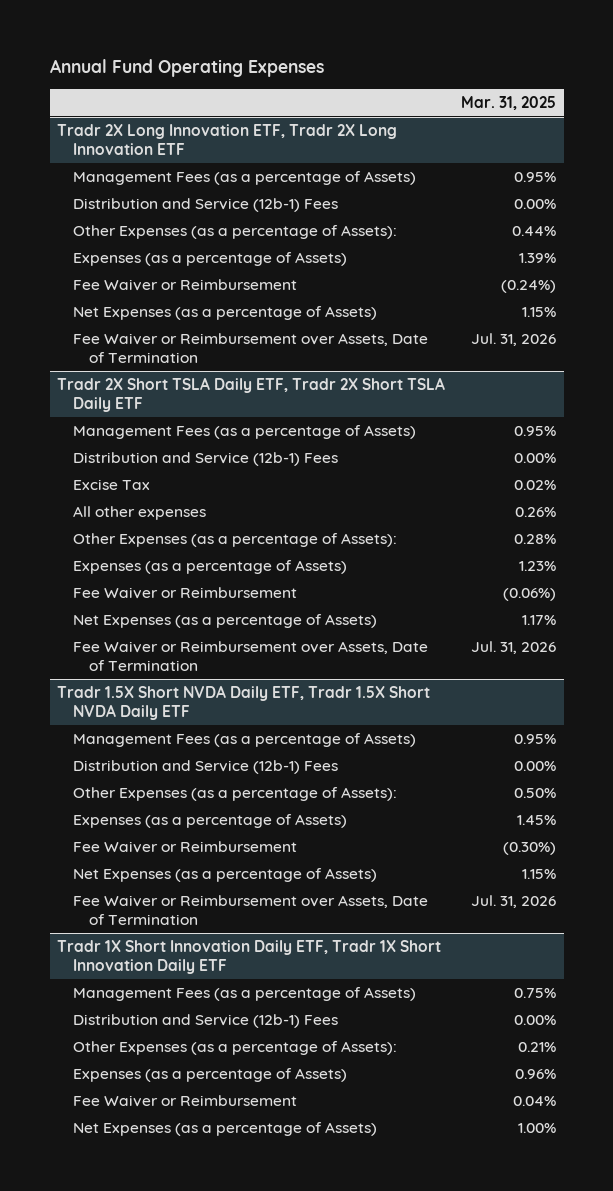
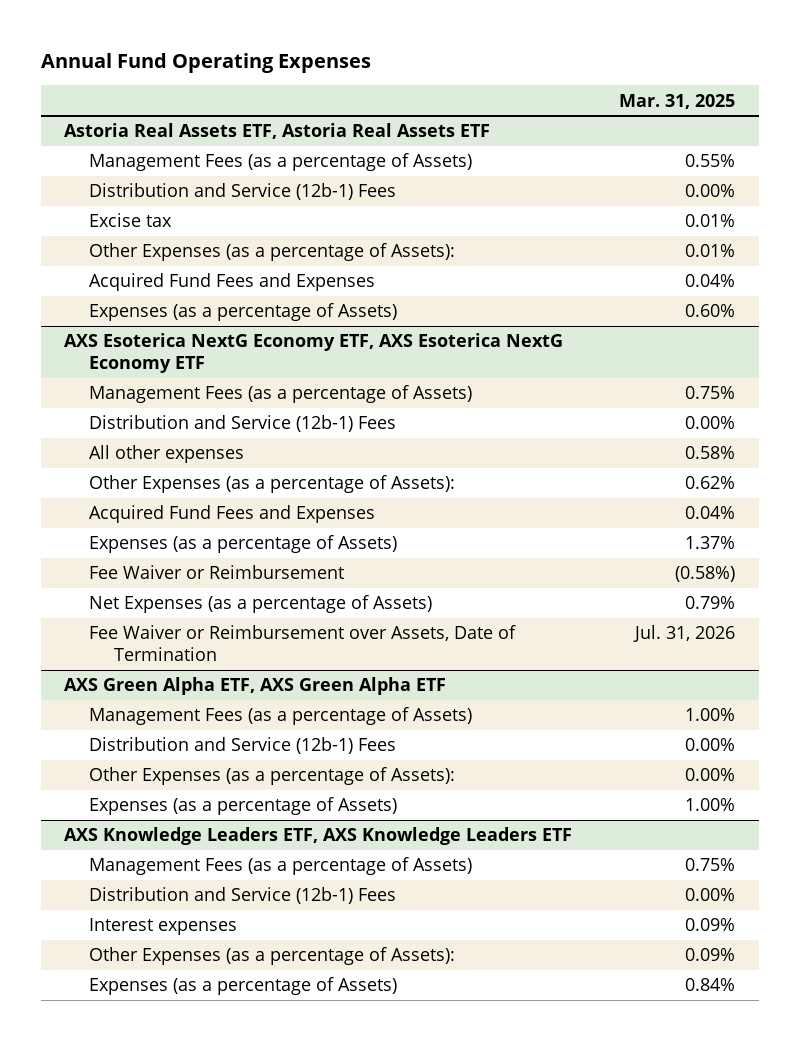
- Tradr 2X Long Innovation ETF, Tradr 2X Long Innovation ETF
- Management Fees (as a percentage of Assets) | 0.95%
+ Astoria Real Assets ETF, Astoria Real Assets ETF
+ Management Fees (as a percentage of Assets) | 0.55%
- Other Expenses (as a percentage of Assets): | 0.44%
- Expenses (as a percentage of Assets) | 1.39%
- Fee Waiver or Reimbursement | (0.24%)
- Net Expenses (as a percentage of Assets) | 1.15%
- Fee Waiver or Reimbursement over Assets, Date of Termination | Jul. 31, 2026
- Tradr 2X Short TSLA Daily ETF, Tradr 2X Short TSLA Daily ETF
- Management Fees (as a percentage of Assets) | 0.95%
+ Excise tax | 0.01%
+ Other Expenses (as a percentage of Assets): | 0.01%
+ Acquired Fund Fees and Expenses | 0.04%
+ Expenses (as a percentage of Assets) | 0.60%
+ AXS Esoterica NextG Economy ETF, AXS Esoterica NextG Economy ETF
+ Management Fees (as a percentage of Assets) | 0.75%
- Excise Tax | 0.02%
- All other expenses | 0.26%
- Other Expenses (as a percentage of Assets): | 0.28%
- Expenses (as a percentage of Assets) | 1.23%
- Fee Waiver or Reimbursement | (0.06%)
- Net Expenses (as a percentage of Assets) | 1.17%
+ All other expenses | 0.58%
+ Other Expenses (as a percentage of Assets): | 0.62%
+ Acquired Fund Fees and Expenses | 0.04%
+ Expenses (as a percentage of Assets) | 1.37%
+ Fee Waiver or Reimbursement | (0.58%)
+ Net Expenses (as a percentage of Assets) | 0.79%
- Tradr 1.5X Short NVDA Daily ETF, Tradr 1.5X Short NVDA Daily ETF
- Management Fees (as a percentage of Assets) | 0.95%
+ AXS Green Alpha ETF, AXS Green Alpha ETF
+ Management Fees (as a percentage of Assets) | 1.00%
- Other Expenses (as a percentage of Assets): | 0.50%
- Expenses (as a percentage of Assets) | 1.45%
- Fee Waiver or Reimbursement | (0.30%)
- Net Expenses (as a percentage of Assets) | 1.15%
- Fee Waiver or Reimbursement over Assets, Date of Termination | Jul. 31, 2026
- Tradr 1X Short Innovation Daily ETF, Tradr 1X Short Innovation Daily ETF
+ Other Expenses (as a percentage of Assets): | 0.00%
+ Expenses (as a percentage of Assets) | 1.00%
+ AXS Knowledge Leaders ETF, AXS Knowledge Leaders ETF
- Other Expenses (as a percentage of Assets): | 0.21%
- Expenses (as a percentage of Assets) | 0.96%
- Fee Waiver or Reimbursement | 0.04%
- Net Expenses (as a percentage of Assets) | 1.00%
+ Interest expenses | 0.09%
+ Other Expenses (as a percentage of Assets): | 0.09%
+ Expenses (as a percentage of Assets) | 0.84%

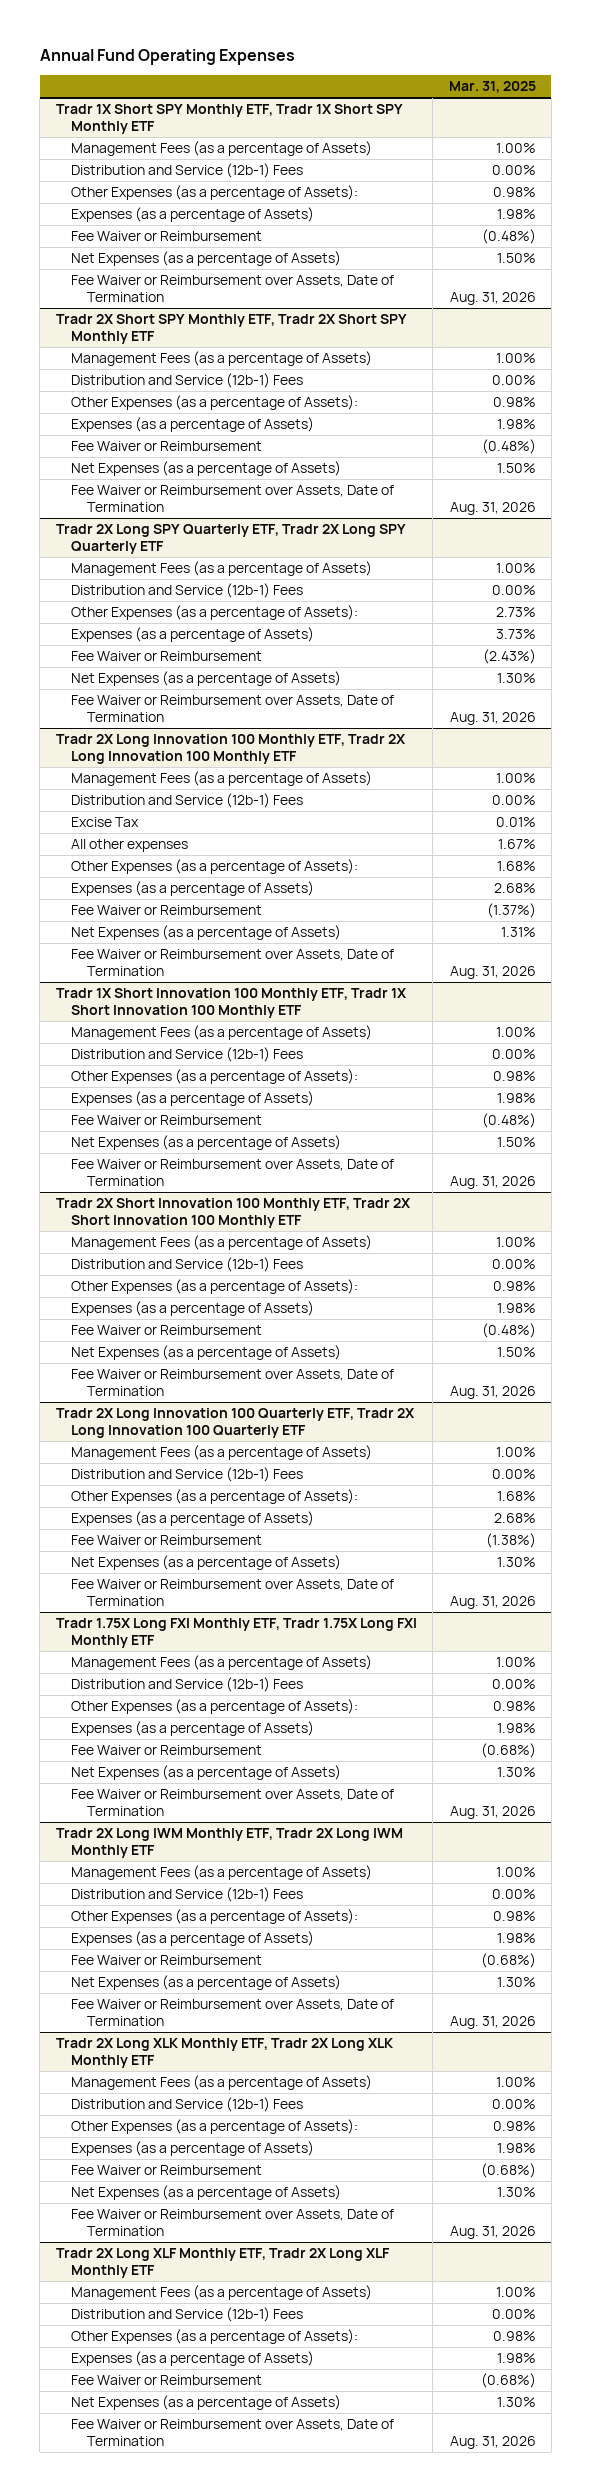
- Astoria Real Assets ETF, Astoria Real Assets ETF
- Management Fees (as a percentage of Assets) | 0.55%
+ Tradr 1X Short SPY Monthly ETF, Tradr 1X Short SPY Monthly ETF
+ Management Fees (as a percentage of Assets) | 1.00%
- Excise tax | 0.01%
- Other Expenses (as a percentage of Assets): | 0.01%
- Acquired Fund Fees and Expenses | 0.04%
- Expenses (as a percentage of Assets) | 0.60%
- AXS Esoterica NextG Economy ETF, AXS Esoterica NextG Economy ETF
- Management Fees (as a percentage of Assets) | 0.75%
+ Other Expenses (as a percentage of Assets): | 0.98%
+ Expenses (as a percentage of Assets) | 1.98%
+ Fee Waiver or Reimbursement | (0.48%)
+ Net Expenses (as a percentage of Assets) | 1.50%
+ Fee Waiver or Reimbursement over Assets, Date of Termination | Aug. 31, 2026
+ Tradr 2X Short SPY Monthly ETF, Tradr 2X Short SPY Monthly ETF
+ Management Fees (as a percentage of Assets) | 1.00%
- All other expenses | 0.58%
- Other Expenses (as a percentage of Assets): | 0.62%
- Acquired Fund Fees and Expenses | 0.04%
- Expenses (as a percentage of Assets) | 1.37%
- Fee Waiver or Reimbursement | (0.58%)
- Net Expenses (as a percentage of Assets) | 0.79%
- Fee Waiver or Reimbursement over Assets, Date of Termination | Jul. 31, 2026
- AXS Green Alpha ETF, AXS Green Alpha ETF
+ Other Expenses (as a percentage of Assets): | 0.98%
+ Expenses (as a percentage of Assets) | 1.98%
+ Fee Waiver or Reimbursement | (0.48%)
+ Net Expenses (as a percentage of Assets) | 1.50%
+ Fee Waiver or Reimbursement over Assets, Date of Termination | Aug. 31, 2026
+ Tradr 2X Long SPY Quarterly ETF, Tradr 2X Long SPY Quarterly ETF
- Other Expenses (as a percentage of Assets): | 0.00%
- Expenses (as a percentage of Assets) | 1.00%
- AXS Knowledge Leaders ETF, AXS Knowledge Leaders ETF
- Management Fees (as a percentage of Assets) | 0.75%
+ Other Expenses (as a percentage of Assets): | 2.73%
+ Expenses (as a percentage of Assets) | 3.73%
+ Fee Waiver or Reimbursement | (2.43%)
+ Net Expenses (as a percentage of Assets) | 1.30%
+ Fee Waiver or Reimbursement over Assets, Date of Termination | Aug. 31, 2026
+ Tradr 2X Long Innovation 100 Monthly ETF, Tradr 2X Long Innovation 100 Monthly ETF
+ Management Fees (as a percentage of Assets) | 1.00%
- Interest expenses | 0.09%
- Other Expenses (as a percentage of Assets): | 0.09%
- Expenses (as a percentage of Assets) | 0.84%
+ Excise Tax | 0.01%
+ All other expenses | 1.67%
+ Other Expenses (as a percentage of Assets): | 1.68%
+ Expenses (as a percentage of Assets) | 2.68%
+ Fee Waiver or Reimbursement | (1.37%)
+ Net Expenses (as a percentage of Assets) | 1.31%
+ Fee Waiver or Reimbursement over Assets, Date of Termination | Aug. 31, 2026
+ Tradr 1X Short Innovation 100 Monthly ETF, Tradr 1X Short Innovation 100 Monthly ETF
+ Management Fees (as a percentage of Assets) | 1.00%
+ Distribution and Service (12b-1) Fees | 0.00%
+ Other Expenses (as a percentage of Assets): | 0.98%
+ Expenses (as a percentage of Assets) | 1.98%
+ Fee Waiver or Reimbursement | (0.48%)
+ Net Expenses (as a percentage of Assets) | 1.50%
+ Fee Waiver or Reimbursement over Assets, Date of Termination | Aug. 31, 2026
+ Tradr 2X Short Innovation 100 Monthly ETF, Tradr 2X Short Innovation 100 Monthly ETF
+ Management Fees (as a percentage of Assets) | 1.00%
+ Distribution and Service (12b-1) Fees | 0.00%
+ Other Expenses (as a percentage of Assets): | 0.98%
+ Expenses (as a percentage of Assets) | 1.98%
+ Fee Waiver or Reimbursement | (0.48%)
+ Net Expenses (as a percentage of Assets) | 1.50%
+ Fee Waiver or Reimbursement over Assets, Date of Termination | Aug. 31, 2026
+ Tradr 2X Long Innovation 100 Quarterly ETF, Tradr 2X Long Innovation 100 Quarterly ETF
+ Management Fees (as a percentage of Assets) | 1.00%
+ Distribution and Service (12b-1) Fees | 0.00%
+ Other Expenses (as a percentage of Assets): | 1.68%
+ Expenses (as a percentage of Assets) | 2.68%
+ Fee Waiver or Reimbursement | (1.38%)
+ Net Expenses (as a percentage of Assets) | 1.30%
+ Fee Waiver or Reimbursement over Assets, Date of Termination | Aug. 31, 2026
+ Tradr 1.75X Long FXI Monthly ETF, Tradr 1.75X Long FXI Monthly ETF
+ Management Fees (as a percentage of Assets) | 1.00%
+ Distribution and Service (12b-1) Fees | 0.00%
+ Other Expenses (as a percentage of Assets): | 0.98%
+ Expenses (as a percentage of Assets) | 1.98%
+ Fee Waiver or Reimbursement | (0.68%)
+ Net Expenses (as a percentage of Assets) | 1.30%
+ Fee Waiver or Reimbursement over Assets, Date of Termination | Aug. 31, 2026
+ Tradr 2X Long IWM Monthly ETF, Tradr 2X Long IWM Monthly ETF
+ Management Fees (as a percentage of Assets) | 1.00%
+ Distribution and Service (12b-1) Fees | 0.00%
+ Other Expenses (as a percentage of Assets): | 0.98%
+ Expenses (as a percentage of Assets) | 1.98%
+ Fee Waiver or Reimbursement | (0.68%)
+ Net Expenses (as a percentage of Assets) | 1.30%
+ Fee Waiver or Reimbursement over Assets, Date of Termination | Aug. 31, 2026
+ Tradr 2X Long XLK Monthly ETF, Tradr 2X Long XLK Monthly ETF
+ Management Fees (as a percentage of Assets) | 1.00%
+ Distribution and Service (12b-1) Fees | 0.00%
+ Other Expenses (as a percentage of Assets): | 0.98%
+ Expenses (as a percentage of Assets) | 1.98%
+ Fee Waiver or Reimbursement | (0.68%)
+ Net Expenses (as a percentage of Assets) | 1.30%
+ Fee Waiver or Reimbursement over Assets, Date of Termination | Aug. 31, 2026
+ Tradr 2X Long XLF Monthly ETF, Tradr 2X Long XLF Monthly ETF
+ Management Fees (as a percentage of Assets) | 1.00%
+ Distribution and Service (12b-1) Fees | 0.00%
+ Other Expenses (as a percentage of Assets): | 0.98%
+ Expenses (as a percentage of Assets) | 1.98%
+ Fee Waiver or Reimbursement | (0.68%)
+ Net Expenses (as a percentage of Assets) | 1.30%
+ Fee Waiver or Reimbursement over Assets, Date of Termination | Aug. 31, 2026

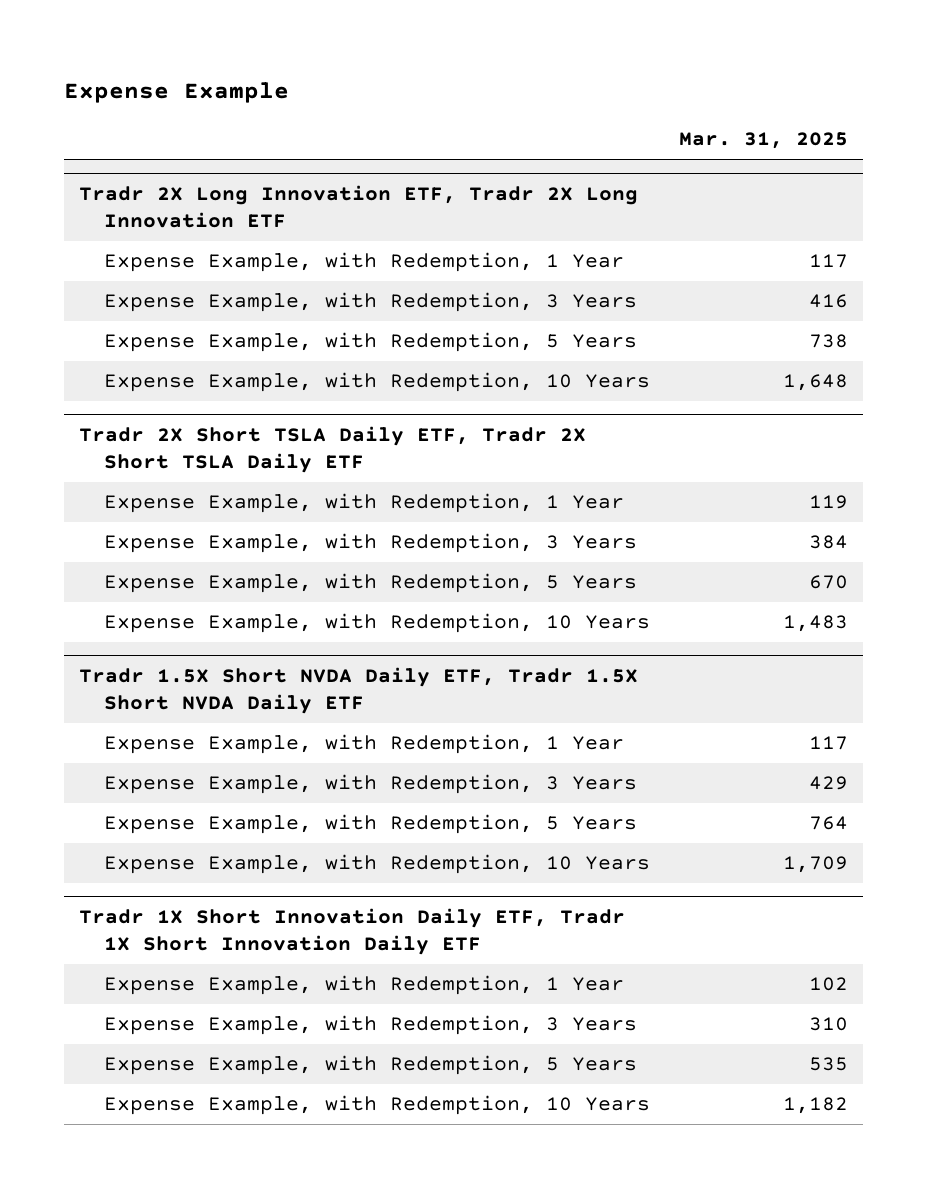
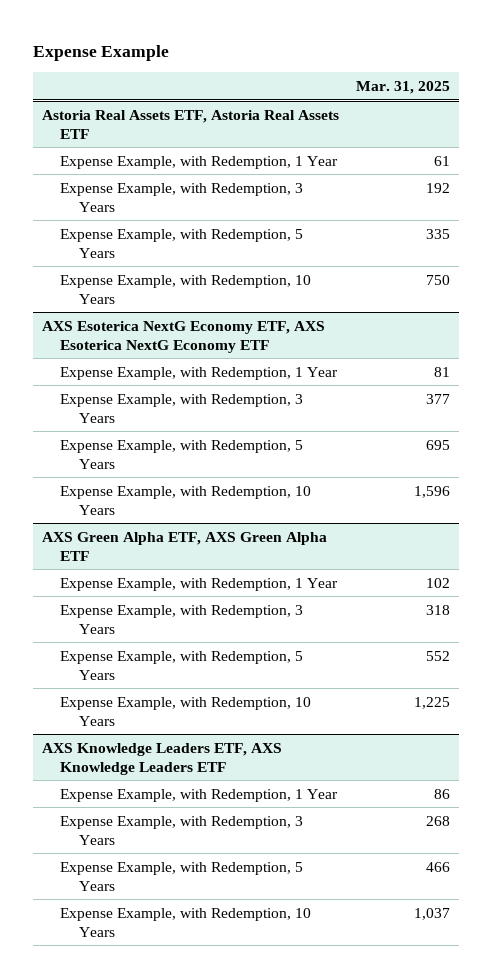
- Tradr 2X Long Innovation ETF, Tradr 2X Long Innovation ETF
- Expense Example, with Redemption, 1 Year | 117
- Expense Example, with Redemption, 3 Years | 416
- Expense Example, with Redemption, 5 Years | 738
- Expense Example, with Redemption, 10 Years | 1,648
- Tradr 2X Short TSLA Daily ETF, Tradr 2X Short TSLA Daily ETF
- Expense Example, with Redemption, 1 Year | 119
- Expense Example, with Redemption, 3 Years | 384
- Expense Example, with Redemption, 5 Years | 670
- Expense Example, with Redemption, 10 Years | 1,483
- Tradr 1.5X Short NVDA Daily ETF, Tradr 1.5X Short NVDA Daily ETF
- Expense Example, with Redemption, 1 Year | 117
- Expense Example, with Redemption, 3 Years | 429
- Expense Example, with Redemption, 5 Years | 764
- Expense Example, with Redemption, 10 Years | 1,709
- Tradr 1X Short Innovation Daily ETF, Tradr 1X Short Innovation Daily ETF
+ Astoria Real Assets ETF, Astoria Real Assets ETF
+ Expense Example, with Redemption, 1 Year | 61
+ Expense Example, with Redemption, 3 Years | 192
+ Expense Example, with Redemption, 5 Years | 335
+ Expense Example, with Redemption, 10 Years | 750
+ AXS Esoterica NextG Economy ETF, AXS Esoterica NextG Economy ETF
+ Expense Example, with Redemption, 1 Year | 81
+ Expense Example, with Redemption, 3 Years | 377
+ Expense Example, with Redemption, 5 Years | 695
+ Expense Example, with Redemption, 10 Years | 1,596
+ AXS Green Alpha ETF, AXS Green Alpha ETF
- Expense Example, with Redemption, 3 Years | 310
- Expense Example, with Redemption, 5 Years | 535
- Expense Example, with Redemption, 10 Years | 1,182
+ Expense Example, with Redemption, 3 Years | 318
+ Expense Example, with Redemption, 5 Years | 552
+ Expense Example, with Redemption, 10 Years | 1,225
+ AXS Knowledge Leaders ETF, AXS Knowledge Leaders ETF
+ Expense Example, with Redemption, 1 Year | 86
+ Expense Example, with Redemption, 3 Years | 268
+ Expense Example, with Redemption, 5 Years | 466
+ Expense Example, with Redemption, 10 Years | 1,037

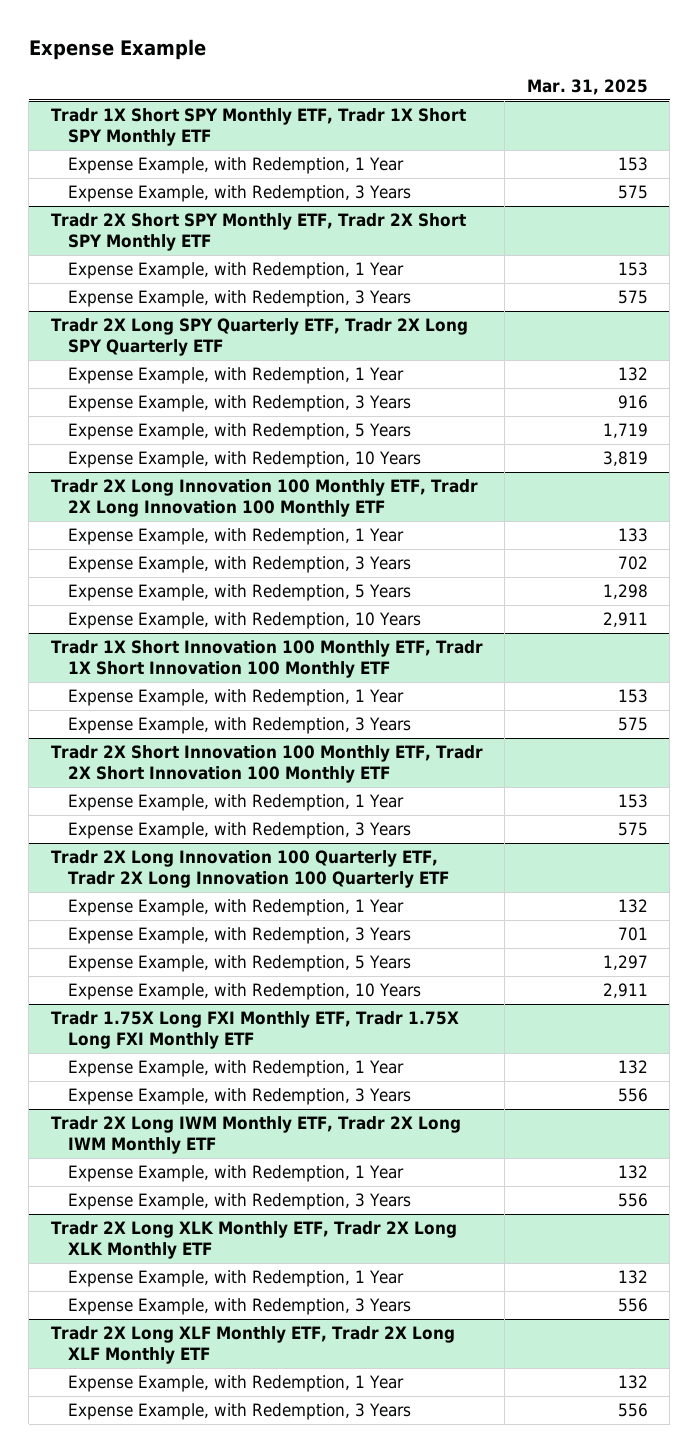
- Astoria Real Assets ETF, Astoria Real Assets ETF
- Expense Example, with Redemption, 1 Year | 61
- Expense Example, with Redemption, 3 Years | 192
- Expense Example, with Redemption, 5 Years | 335
- Expense Example, with Redemption, 10 Years | 750
- AXS Esoterica NextG Economy ETF, AXS Esoterica NextG Economy ETF
- Expense Example, with Redemption, 1 Year | 81
- Expense Example, with Redemption, 3 Years | 377
- Expense Example, with Redemption, 5 Years | 695
- Expense Example, with Redemption, 10 Years | 1,596
- AXS Green Alpha ETF, AXS Green Alpha ETF
- Expense Example, with Redemption, 1 Year | 102
- Expense Example, with Redemption, 3 Years | 318
- Expense Example, with Redemption, 5 Years | 552
- Expense Example, with Redemption, 10 Years | 1,225
- AXS Knowledge Leaders ETF, AXS Knowledge Leaders ETF
- Expense Example, with Redemption, 1 Year | 86
- Expense Example, with Redemption, 3 Years | 268
- Expense Example, with Redemption, 5 Years | 466
- Expense Example, with Redemption, 10 Years | 1,037
+ Tradr 1X Short SPY Monthly ETF, Tradr 1X Short SPY Monthly ETF
+ Expense Example, with Redemption, 1 Year | 153
+ Expense Example, with Redemption, 3 Years | 575
+ Tradr 2X Short SPY Monthly ETF, Tradr 2X Short SPY Monthly ETF
+ Expense Example, with Redemption, 1 Year | 153
+ Expense Example, with Redemption, 3 Years | 575
+ Tradr 2X Long SPY Quarterly ETF, Tradr 2X Long SPY Quarterly ETF
+ Expense Example, with Redemption, 1 Year | 132
+ Expense Example, with Redemption, 3 Years | 916
+ Expense Example, with Redemption, 5 Years | 1,719
+ Expense Example, with Redemption, 10 Years | 3,819
+ Tradr 2X Long Innovation 100 Monthly ETF, Tradr 2X Long Innovation 100 Monthly ETF
+ Expense Example, with Redemption, 1 Year | 133
+ Expense Example, with Redemption, 3 Years | 702
+ Expense Example, with Redemption, 5 Years | 1,298
+ Expense Example, with Redemption, 10 Years | 2,911
+ Tradr 1X Short Innovation 100 Monthly ETF, Tradr 1X Short Innovation 100 Monthly ETF
+ Expense Example, with Redemption, 1 Year | 153
+ Expense Example, with Redemption, 3 Years | 575
+ Tradr 2X Short Innovation 100 Monthly ETF, Tradr 2X Short Innovation 100 Monthly ETF
+ Expense Example, with Redemption, 1 Year | 153
+ Expense Example, with Redemption, 3 Years | 575
+ Tradr 2X Long Innovation 100 Quarterly ETF, Tradr 2X Long Innovation 100 Quarterly ETF
+ Expense Example, with Redemption, 1 Year | 132
+ Expense Example, with Redemption, 3 Years | 701
+ Expense Example, with Redemption, 5 Years | 1,297
+ Expense Example, with Redemption, 10 Years | 2,911
+ Tradr 1.75X Long FXI Monthly ETF, Tradr 1.75X Long FXI Monthly ETF
+ Expense Example, with Redemption, 1 Year | 132
+ Expense Example, with Redemption, 3 Years | 556
+ Tradr 2X Long IWM Monthly ETF, Tradr 2X Long IWM Monthly ETF
+ Expense Example, with Redemption, 1 Year | 132
+ Expense Example, with Redemption, 3 Years | 556
+ Tradr 2X Long XLK Monthly ETF, Tradr 2X Long XLK Monthly ETF
+ Expense Example, with Redemption, 1 Year | 132
+ Expense Example, with Redemption, 3 Years | 556
+ Tradr 2X Long XLF Monthly ETF, Tradr 2X Long XLF Monthly ETF
+ Expense Example, with Redemption, 1 Year | 132
+ Expense Example, with Redemption, 3 Years | 556

